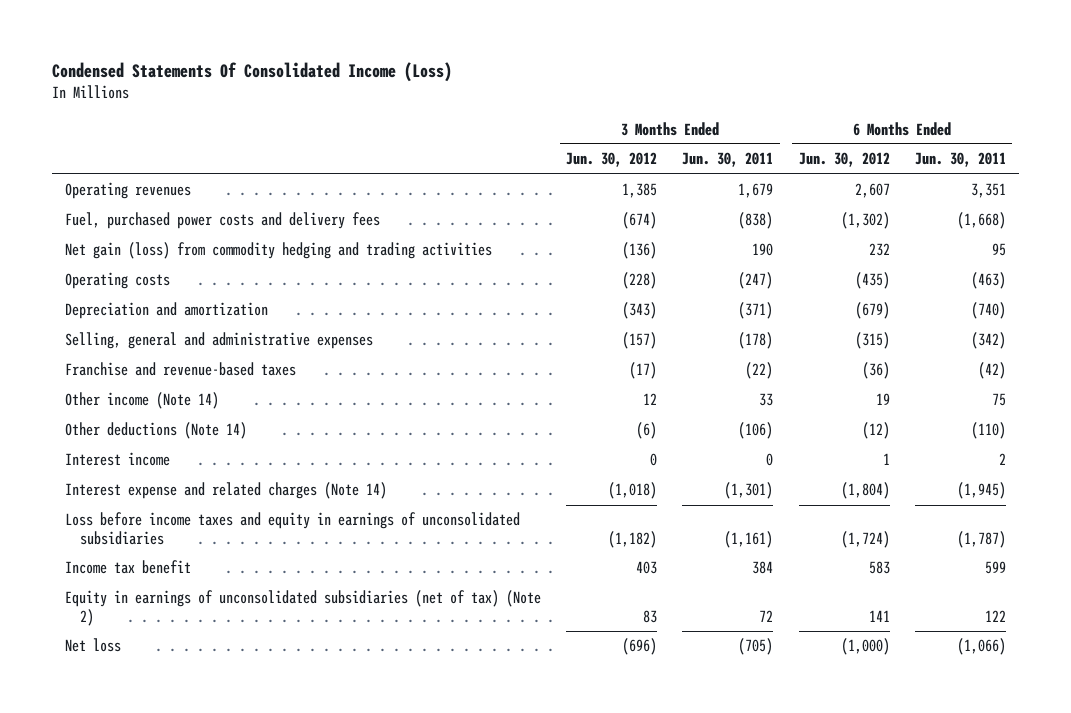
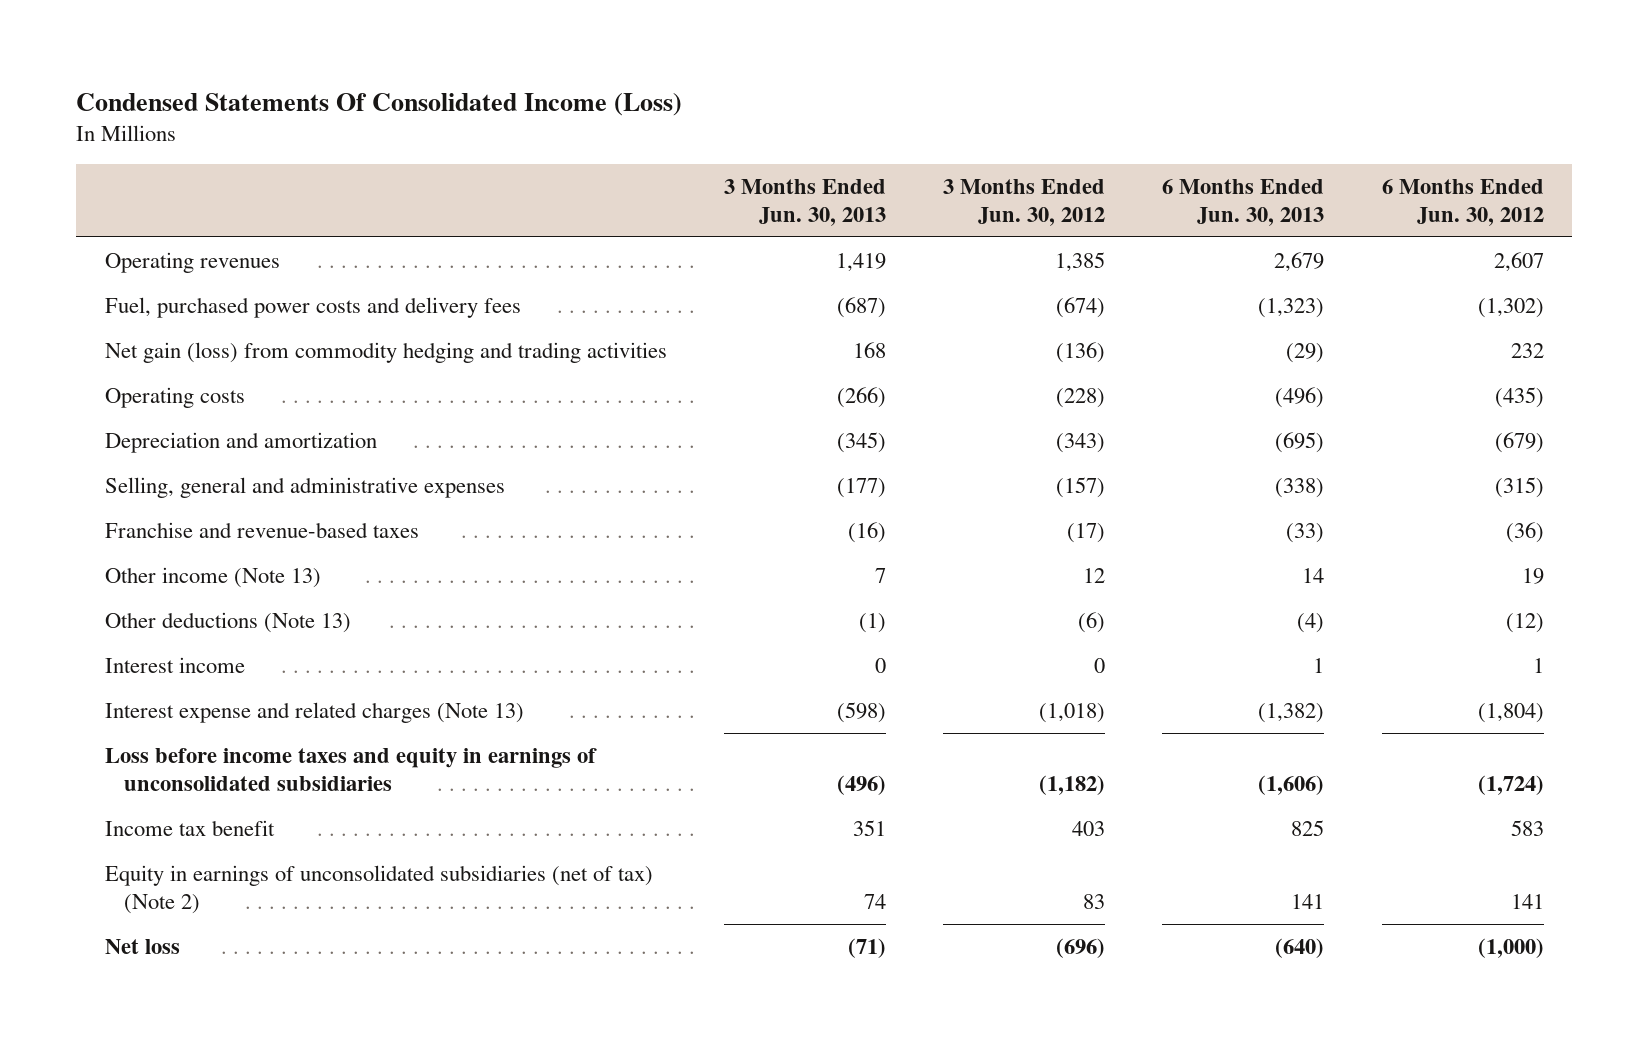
- | 3 Months Ended Jun. 30, 2012 | 3 Months Ended Jun. 30, 2011 | 6 Months Ended Jun. 30, 2012 | 6 Months Ended Jun. 30, 2011
+ | 3 Months Ended Jun. 30, 2013 | 3 Months Ended Jun. 30, 2012 | 6 Months Ended Jun. 30, 2013 | 6 Months Ended Jun. 30, 2012
- Other income (Note 14) | 12 | 33 | 19 | 75
- Other deductions (Note 14) | (6) | (106) | (12) | (110)
+ Other income (Note 13) | 7 | 12 | 14 | 19
+ Other deductions (Note 13) | (1) | (6) | (4) | (12)
- Interest expense and related charges (Note 14) | (1,018) | (1,301) | (1,804) | (1,945)
+ Interest expense and related charges (Note 13) | (598) | (1,018) | (1,382) | (1,804)

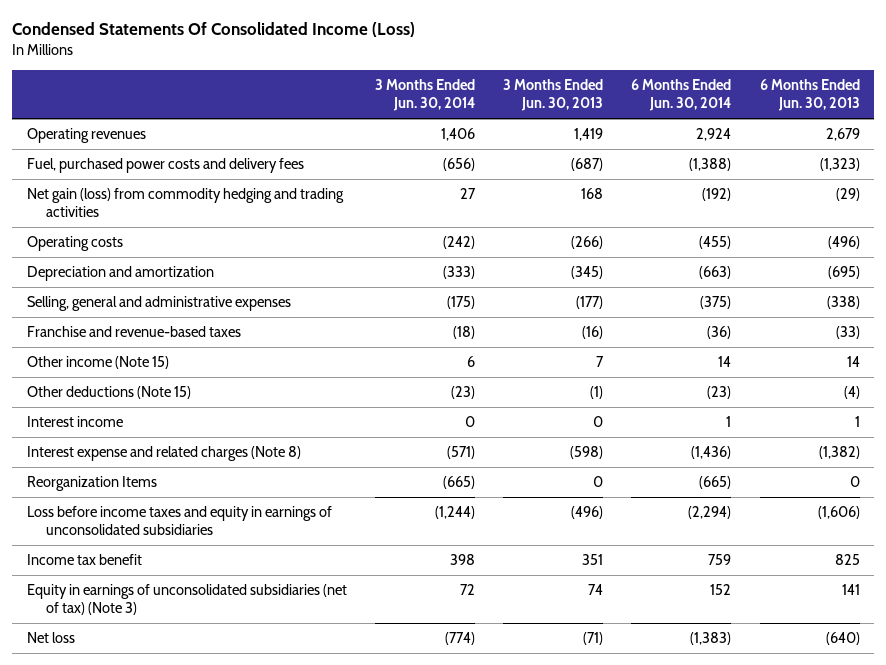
- | 3 Months Ended Jun. 30, 2013 | 3 Months Ended Jun. 30, 2012 | 6 Months Ended Jun. 30, 2013 | 6 Months Ended Jun. 30, 2012
+ | 3 Months Ended Jun. 30, 2014 | 3 Months Ended Jun. 30, 2013 | 6 Months Ended Jun. 30, 2014 | 6 Months Ended Jun. 30, 2013
- Other income (Note 13) | 7 | 12 | 14 | 19
- Other deductions (Note 13) | (1) | (6) | (4) | (12)
+ Other income (Note 15) | 6 | 7 | 14 | 14
+ Other deductions (Note 15) | (23) | (1) | (23) | (4)
- Interest expense and related charges (Note 13) | (598) | (1,018) | (1,382) | (1,804)
+ Interest expense and related charges (Note 8) | (571) | (598) | (1,436) | (1,382)
+ Reorganization Items | (665) | 0 | (665) | 0
- Equity in earnings of unconsolidated subsidiaries (net of tax) (Note 2) | 74 | 83 | 141 | 141
+ Equity in earnings of unconsolidated subsidiaries (net of tax) (Note 3) | 72 | 74 | 152 | 141

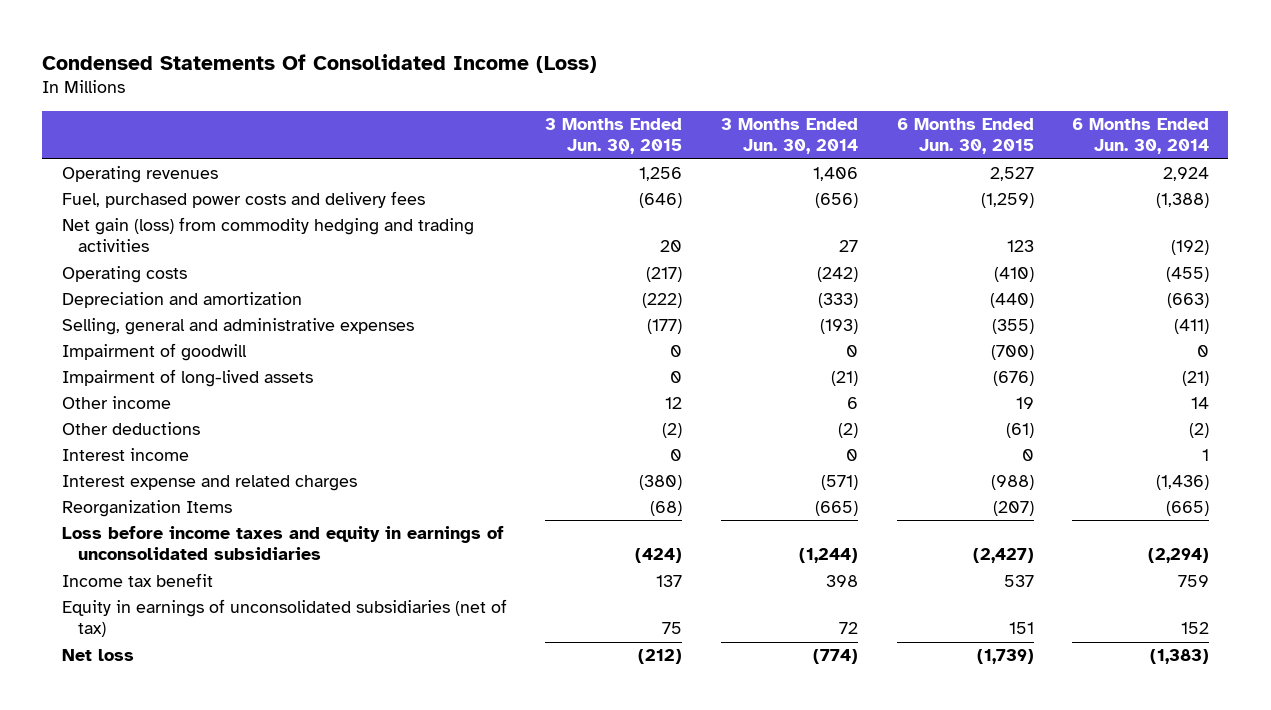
- | 3 Months Ended Jun. 30, 2014 | 3 Months Ended Jun. 30, 2013 | 6 Months Ended Jun. 30, 2014 | 6 Months Ended Jun. 30, 2013
+ | 3 Months Ended Jun. 30, 2015 | 3 Months Ended Jun. 30, 2014 | 6 Months Ended Jun. 30, 2015 | 6 Months Ended Jun. 30, 2014
- Selling, general and administrative expenses | (175) | (177) | (375) | (338)
- Franchise and revenue-based taxes | (18) | (16) | (36) | (33)
- Other income (Note 15) | 6 | 7 | 14 | 14
- Other deductions (Note 15) | (23) | (1) | (23) | (4)
+ Selling, general and administrative expenses | (177) | (193) | (355) | (411)
+ Impairment of goodwill | 0 | 0 | (700) | 0
+ Impairment of long-lived assets | 0 | (21) | (676) | (21)
+ Other income | 12 | 6 | 19 | 14
+ Other deductions | (2) | (2) | (61) | (2)
- Interest expense and related charges (Note 8) | (571) | (598) | (1,436) | (1,382)
+ Interest expense and related charges | (380) | (571) | (988) | (1,436)
- Equity in earnings of unconsolidated subsidiaries (net of tax) (Note 3) | 72 | 74 | 152 | 141
+ Equity in earnings of unconsolidated subsidiaries (net of tax) | 75 | 72 | 151 | 152

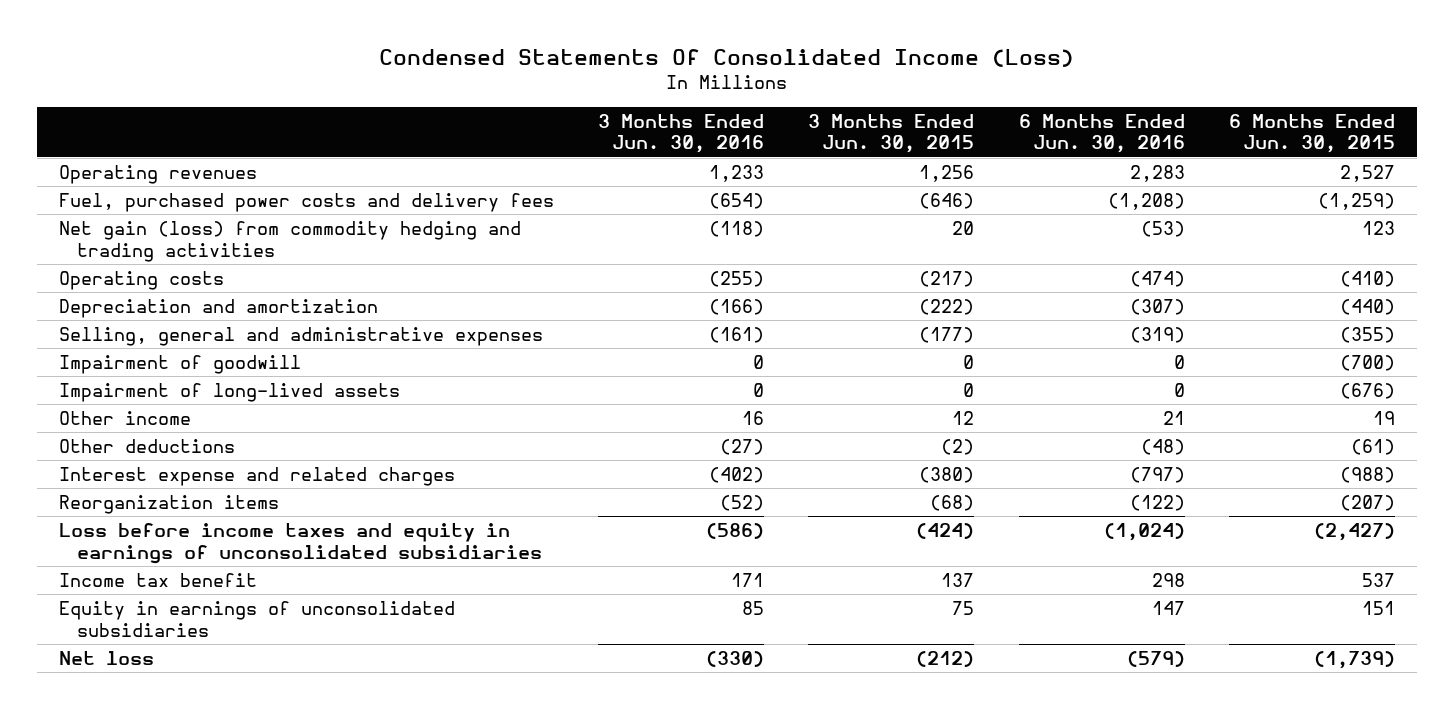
- | 3 Months Ended Jun. 30, 2015 | 3 Months Ended Jun. 30, 2014 | 6 Months Ended Jun. 30, 2015 | 6 Months Ended Jun. 30, 2014
+ | 3 Months Ended Jun. 30, 2016 | 3 Months Ended Jun. 30, 2015 | 6 Months Ended Jun. 30, 2016 | 6 Months Ended Jun. 30, 2015
- Interest income | 0 | 0 | 0 | 1
- Reorganization Items | (68) | (665) | (207) | (665)
+ Reorganization items | (52) | (68) | (122) | (207)
- Equity in earnings of unconsolidated subsidiaries (net of tax) | 75 | 72 | 151 | 152
+ Equity in earnings of unconsolidated subsidiaries | 85 | 75 | 147 | 151

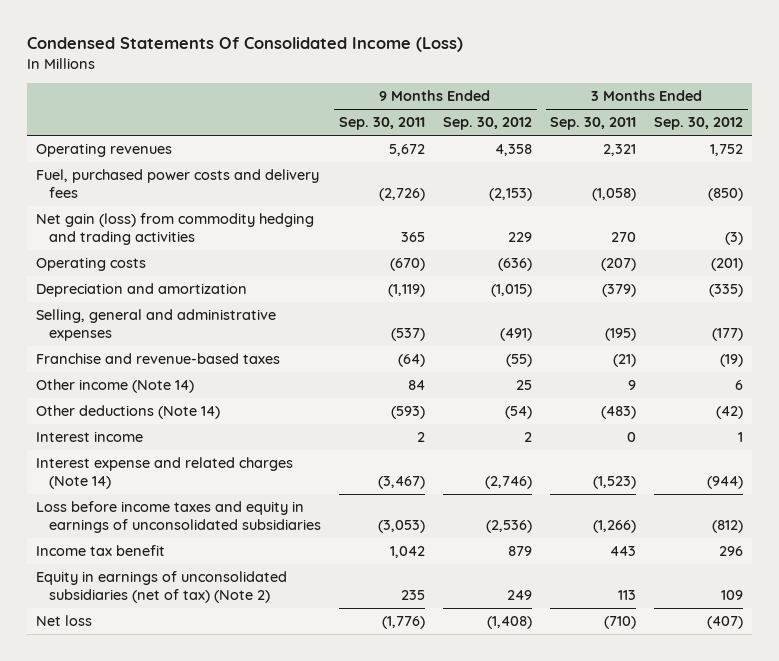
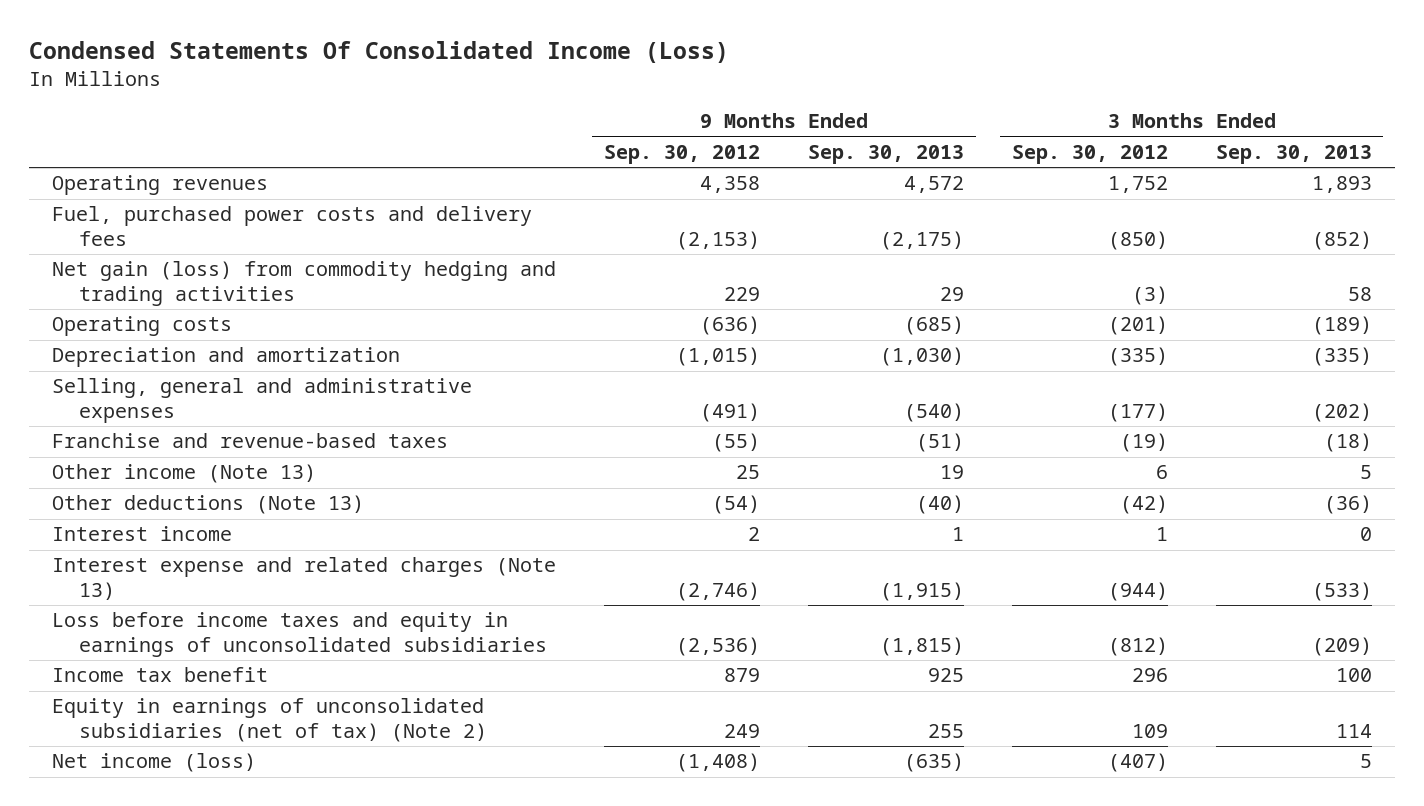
- | 9 Months Ended Sep. 30, 2011 | 9 Months Ended Sep. 30, 2012 | 3 Months Ended Sep. 30, 2011 | 3 Months Ended Sep. 30, 2012
+ | 9 Months Ended Sep. 30, 2012 | 9 Months Ended Sep. 30, 2013 | 3 Months Ended Sep. 30, 2012 | 3 Months Ended Sep. 30, 2013
- Other income (Note 14) | 84 | 25 | 9 | 6
- Other deductions (Note 14) | (593) | (54) | (483) | (42)
+ Other income (Note 13) | 25 | 19 | 6 | 5
+ Other deductions (Note 13) | (54) | (40) | (42) | (36)
- Interest expense and related charges (Note 14) | (3,467) | (2,746) | (1,523) | (944)
+ Interest expense and related charges (Note 13) | (2,746) | (1,915) | (944) | (533)
- Net loss | (1,776) | (1,408) | (710) | (407)
+ Net income (loss) | (1,408) | (635) | (407) | 5

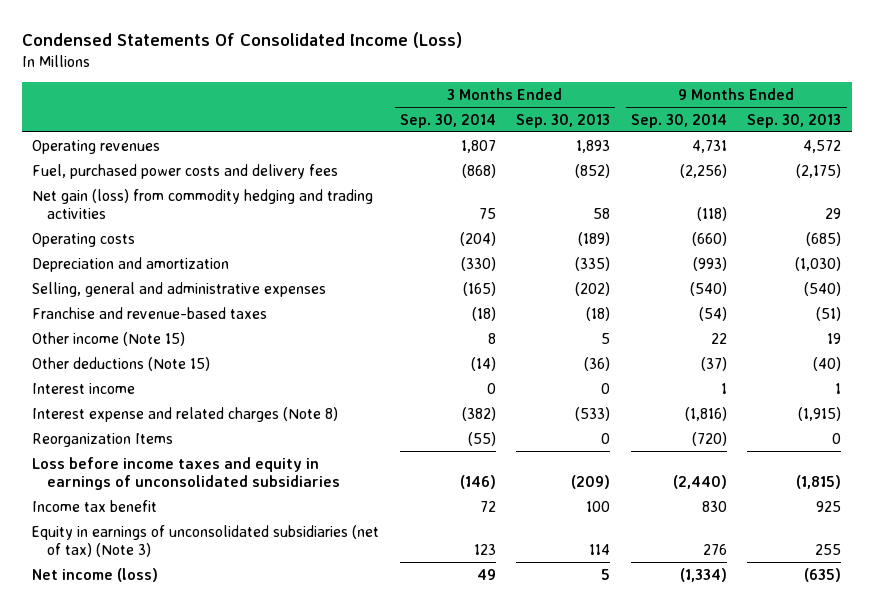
- | 9 Months Ended Sep. 30, 2012 | 9 Months Ended Sep. 30, 2013 | 3 Months Ended Sep. 30, 2012 | 3 Months Ended Sep. 30, 2013
+ | 3 Months Ended Sep. 30, 2014 | 3 Months Ended Sep. 30, 2013 | 9 Months Ended Sep. 30, 2014 | 9 Months Ended Sep. 30, 2013
- Other income (Note 13) | 25 | 19 | 6 | 5
- Other deductions (Note 13) | (54) | (40) | (42) | (36)
+ Other income (Note 15) | 8 | 5 | 22 | 19
+ Other deductions (Note 15) | (14) | (36) | (37) | (40)
- Interest expense and related charges (Note 13) | (2,746) | (1,915) | (944) | (533)
+ Interest expense and related charges (Note 8) | (382) | (533) | (1,816) | (1,915)
+ Reorganization Items | (55) | 0 | (720) | 0
- Equity in earnings of unconsolidated subsidiaries (net of tax) (Note 2) | 249 | 255 | 109 | 114
+ Equity in earnings of unconsolidated subsidiaries (net of tax) (Note 3) | 123 | 114 | 276 | 255

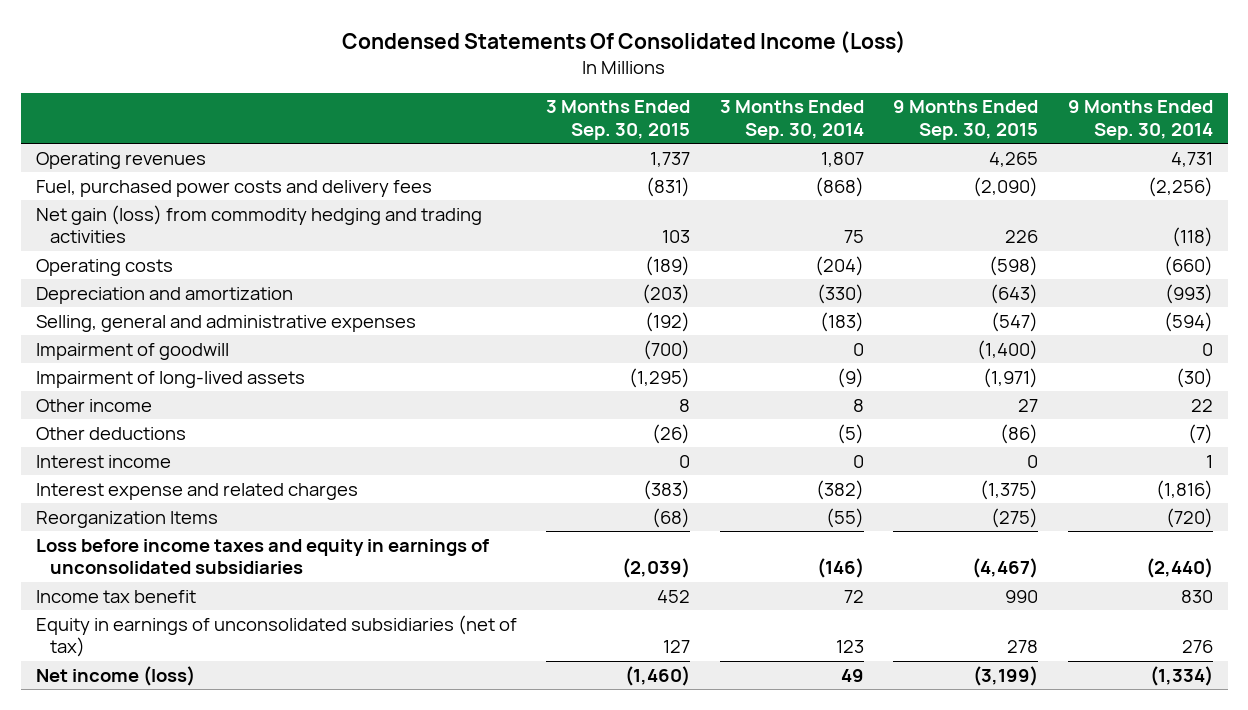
- | 3 Months Ended Sep. 30, 2014 | 3 Months Ended Sep. 30, 2013 | 9 Months Ended Sep. 30, 2014 | 9 Months Ended Sep. 30, 2013
+ | 3 Months Ended Sep. 30, 2015 | 3 Months Ended Sep. 30, 2014 | 9 Months Ended Sep. 30, 2015 | 9 Months Ended Sep. 30, 2014
- Selling, general and administrative expenses | (165) | (202) | (540) | (540)
- Franchise and revenue-based taxes | (18) | (18) | (54) | (51)
- Other income (Note 15) | 8 | 5 | 22 | 19
- Other deductions (Note 15) | (14) | (36) | (37) | (40)
+ Selling, general and administrative expenses | (192) | (183) | (547) | (594)
+ Impairment of goodwill | (700) | 0 | (1,400) | 0
+ Impairment of long-lived assets | (1,295) | (9) | (1,971) | (30)
+ Other income | 8 | 8 | 27 | 22
+ Other deductions | (26) | (5) | (86) | (7)
- Interest expense and related charges (Note 8) | (382) | (533) | (1,816) | (1,915)
+ Interest expense and related charges | (383) | (382) | (1,375) | (1,816)
- Equity in earnings of unconsolidated subsidiaries (net of tax) (Note 3) | 123 | 114 | 276 | 255
+ Equity in earnings of unconsolidated subsidiaries (net of tax) | 127 | 123 | 278 | 276

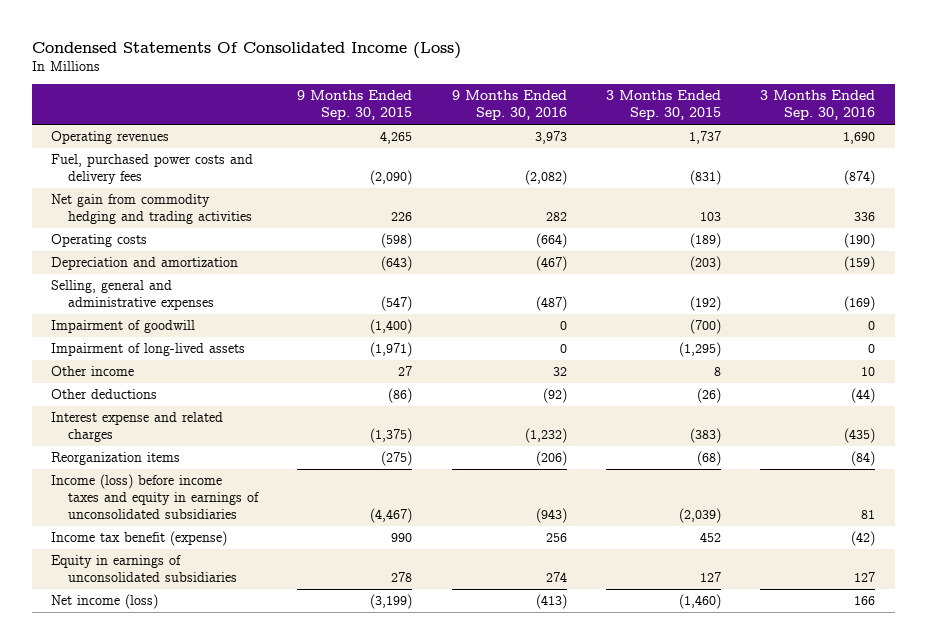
- | 3 Months Ended Sep. 30, 2015 | 3 Months Ended Sep. 30, 2014 | 9 Months Ended Sep. 30, 2015 | 9 Months Ended Sep. 30, 2014
+ | 9 Months Ended Sep. 30, 2015 | 9 Months Ended Sep. 30, 2016 | 3 Months Ended Sep. 30, 2015 | 3 Months Ended Sep. 30, 2016
- Net gain (loss) from commodity hedging and trading activities | 103 | 75 | 226 | (118)
+ Net gain from commodity hedging and trading activities | 226 | 282 | 103 | 336
- Interest income | 0 | 0 | 0 | 1
- Reorganization Items | (68) | (55) | (275) | (720)
- Loss before income taxes and equity in earnings of unconsolidated subsidiaries | (2,039) | (146) | (4,467) | (2,440)
- Income tax benefit | 452 | 72 | 990 | 830
- Equity in earnings of unconsolidated subsidiaries (net of tax) | 127 | 123 | 278 | 276
+ Reorganization items | (275) | (206) | (68) | (84)
+ Income (loss) before income taxes and equity in earnings of unconsolidated subsidiaries | (4,467) | (943) | (2,039) | 81
+ Income tax benefit (expense) | 990 | 256 | 452 | (42)
+ Equity in earnings of unconsolidated subsidiaries | 278 | 274 | 127 | 127

